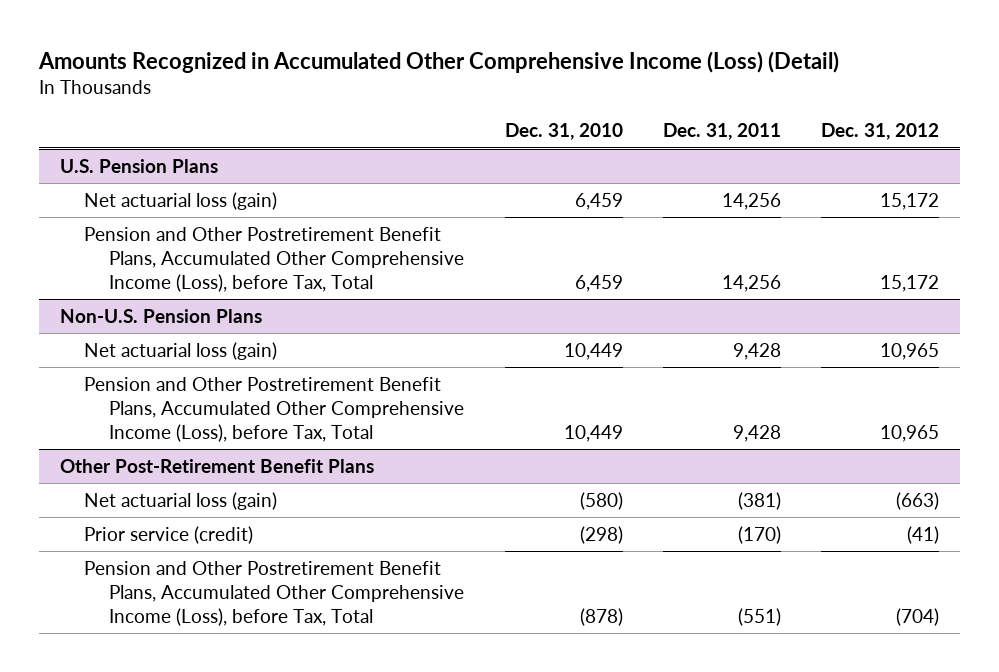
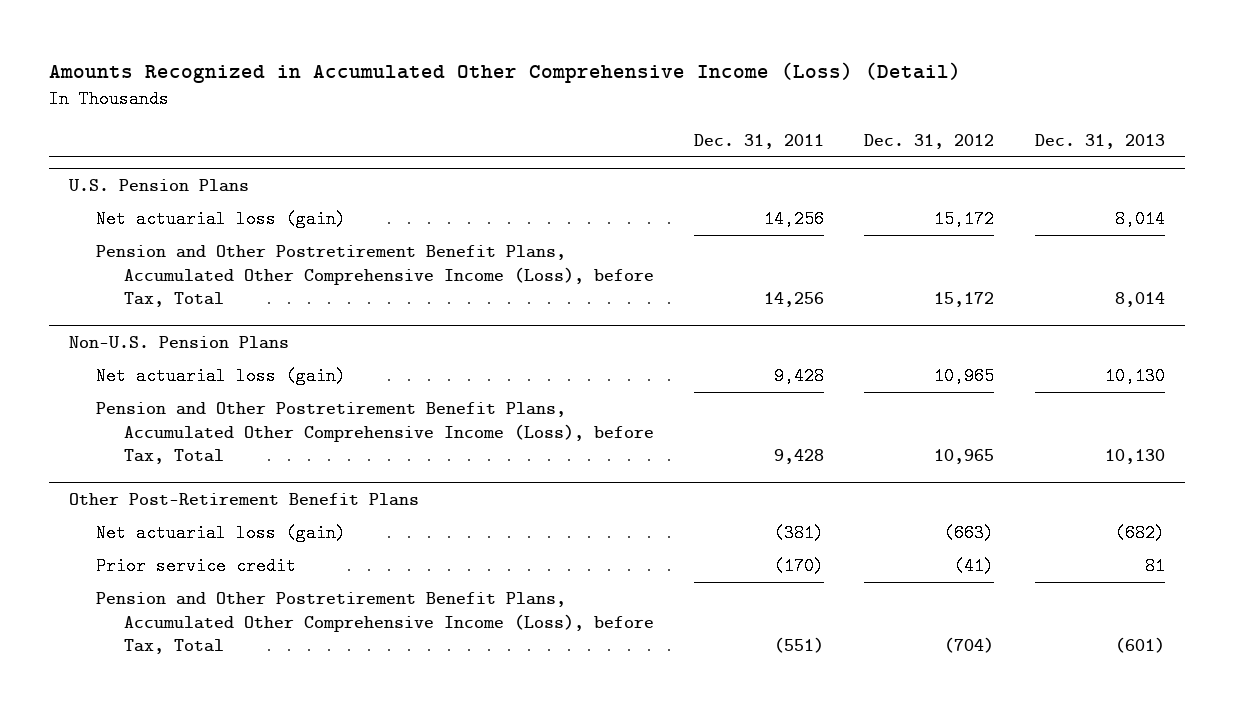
- | Dec. 31, 2010 | Dec. 31, 2011 | Dec. 31, 2012
+ | Dec. 31, 2011 | Dec. 31, 2012 | Dec. 31, 2013
@ Other Post-Retirement Benefit Plans
- Prior service (credit) | (298) | (170) | (41)
+ Prior service credit | (170) | (41) | 81

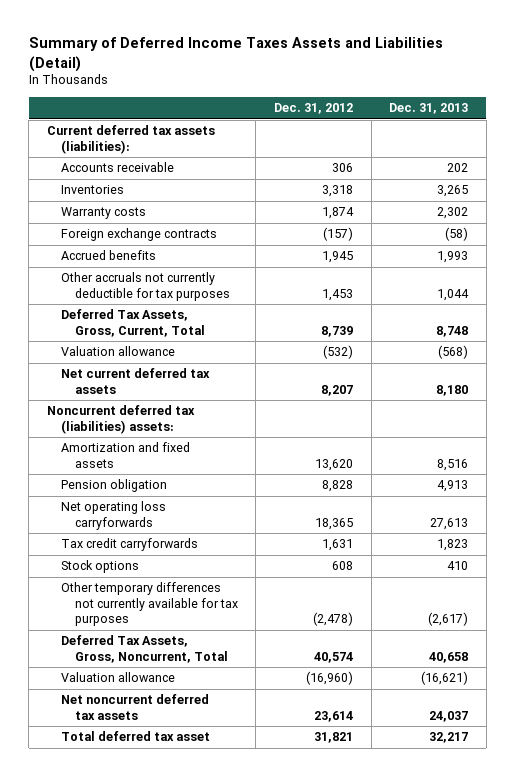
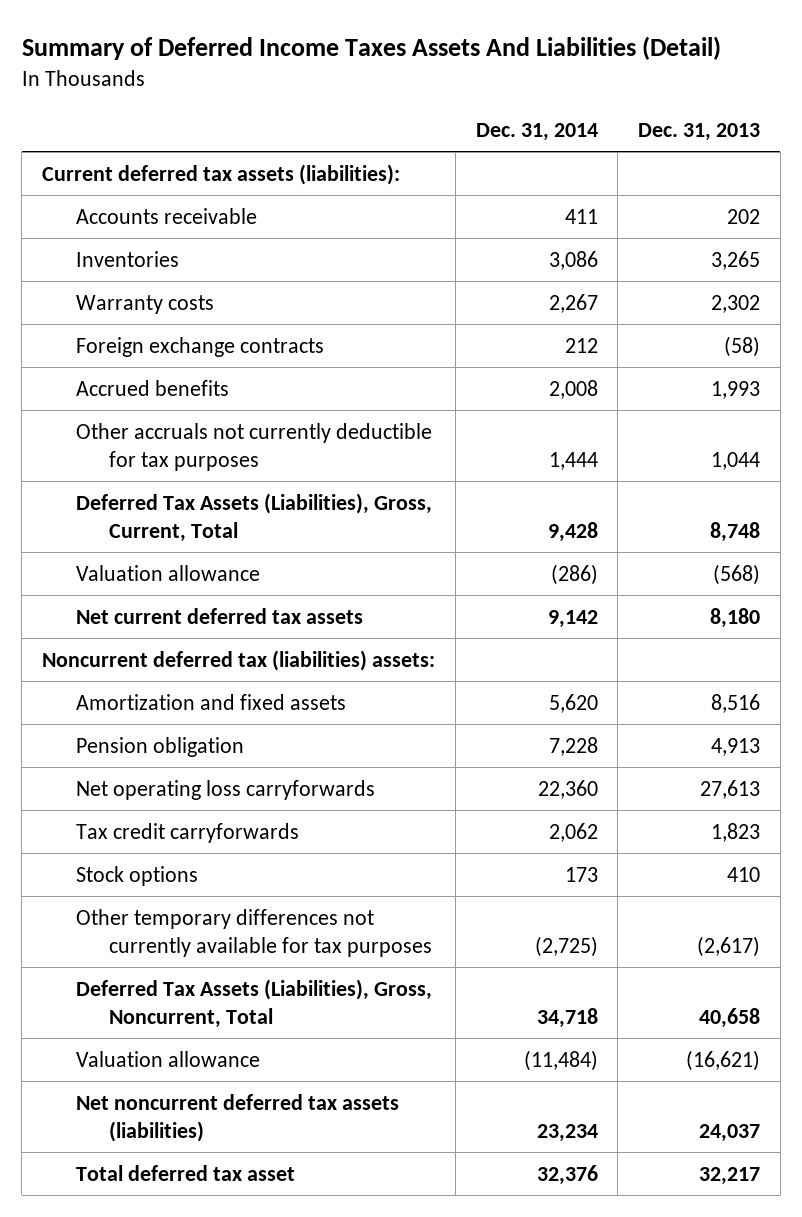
- Summary of Deferred Income Taxes Assets and Liabilities (Detail)
+ Summary of Deferred Income Taxes Assets And Liabilities (Detail)
- | Dec. 31, 2012 | Dec. 31, 2013
+ | Dec. 31, 2014 | Dec. 31, 2013
- Deferred Tax Assets, Gross, Current, Total | 8,739 | 8,748
+ Deferred Tax Assets (Liabilities), Gross, Current, Total | 9,428 | 8,748
- Deferred Tax Assets, Gross, Noncurrent, Total | 40,574 | 40,658
+ Deferred Tax Assets (Liabilities), Gross, Noncurrent, Total | 34,718 | 40,658
- Net noncurrent deferred tax assets | 23,614 | 24,037
+ Net noncurrent deferred tax assets (liabilities) | 23,234 | 24,037

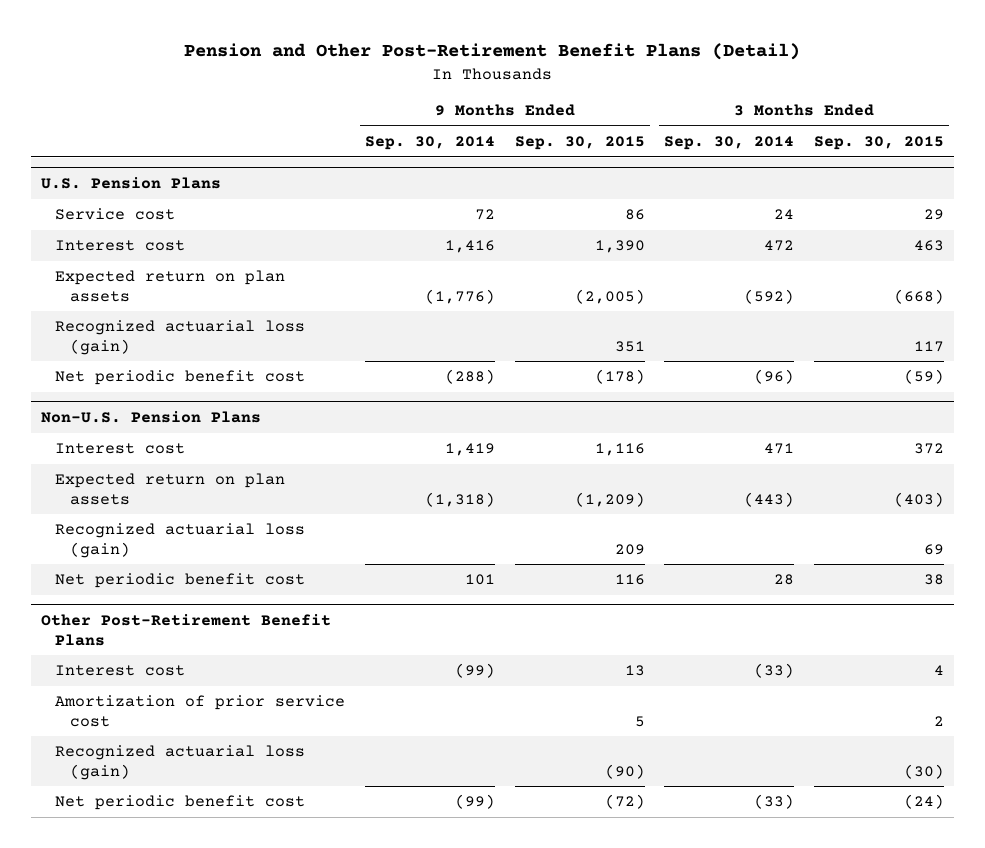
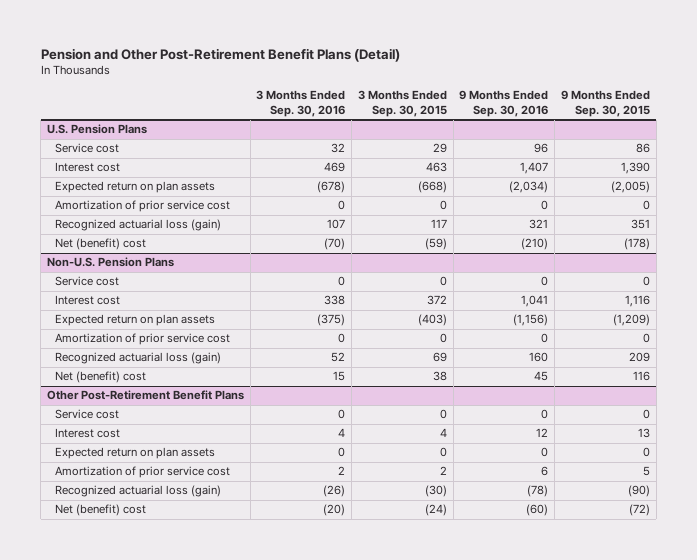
- | 9 Months Ended Sep. 30, 2014 | 9 Months Ended Sep. 30, 2015 | 3 Months Ended Sep. 30, 2014 | 3 Months Ended Sep. 30, 2015
+ | 3 Months Ended Sep. 30, 2016 | 3 Months Ended Sep. 30, 2015 | 9 Months Ended Sep. 30, 2016 | 9 Months Ended Sep. 30, 2015
@ U.S. Pension Plans
+ Amortization of prior service cost | 0 | 0 | 0 | 0
- Net periodic benefit cost | (288) | (178) | (96) | (59)
+ Net (benefit) cost | (70) | (59) | (210) | (178)
@ Non-U.S. Pension Plans
+ Service cost | 0 | 0 | 0 | 0
+ Amortization of prior service cost | 0 | 0 | 0 | 0
- Net periodic benefit cost | 101 | 116 | 28 | 38
+ Net (benefit) cost | 15 | 38 | 45 | 116
@ Other Post-Retirement Benefit Plans
+ Service cost | 0 | 0 | 0 | 0
+ Expected return on plan assets | 0 | 0 | 0 | 0
- Net periodic benefit cost | (99) | (72) | (33) | (24)
+ Net (benefit) cost | (20) | (24) | (60) | (72)

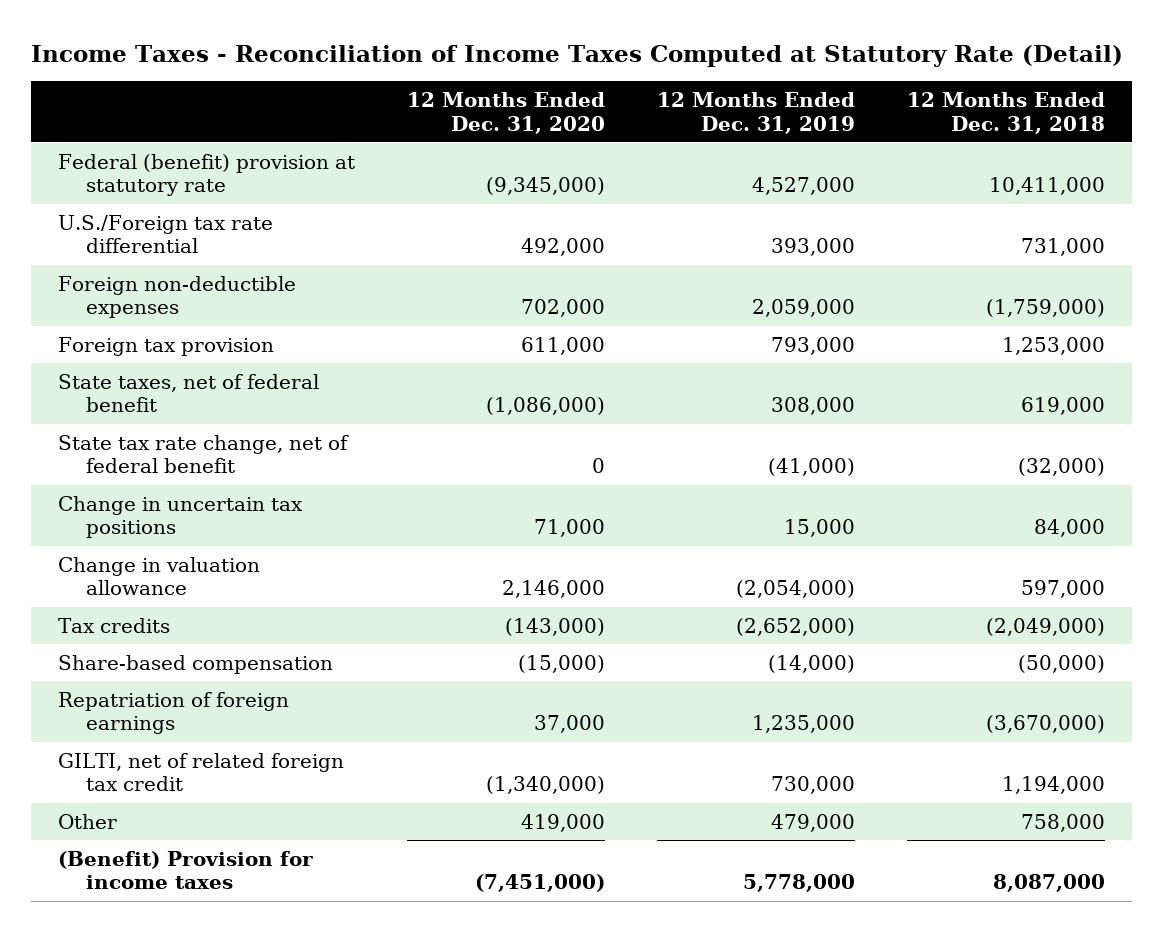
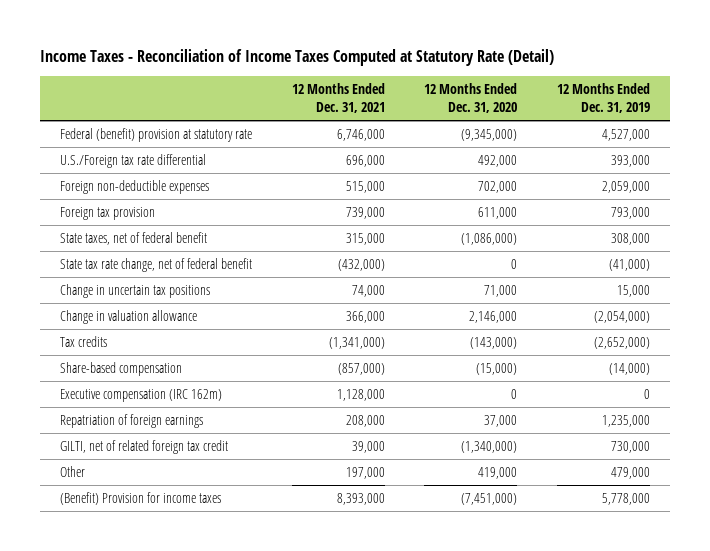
- | 12 Months Ended Dec. 31, 2020 | 12 Months Ended Dec. 31, 2019 | 12 Months Ended Dec. 31, 2018
+ | 12 Months Ended Dec. 31, 2021 | 12 Months Ended Dec. 31, 2020 | 12 Months Ended Dec. 31, 2019
+ Executive compensation (IRC 162m) | 1,128,000 | 0 | 0

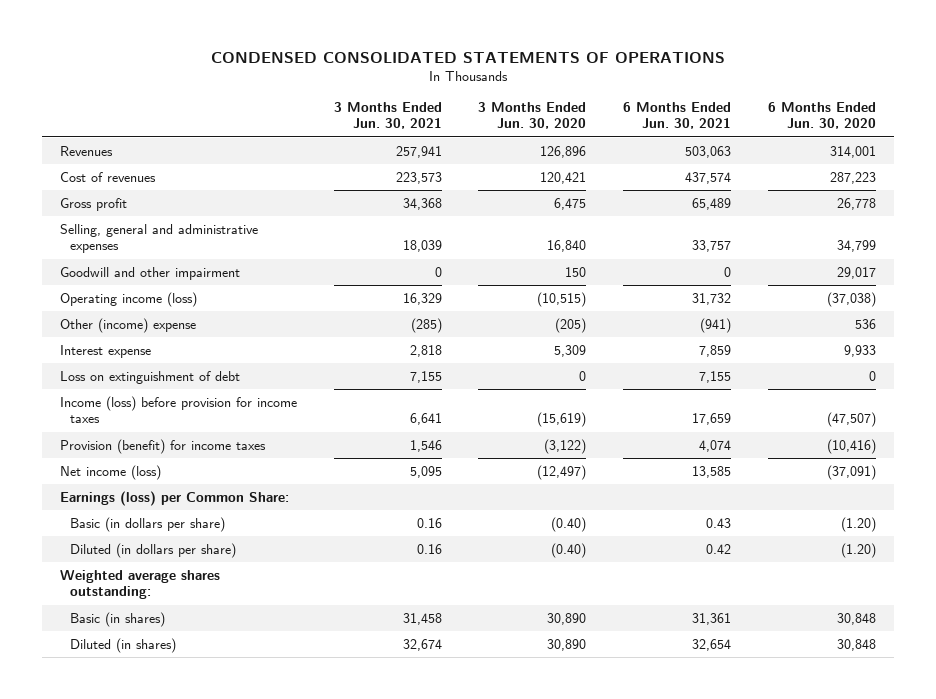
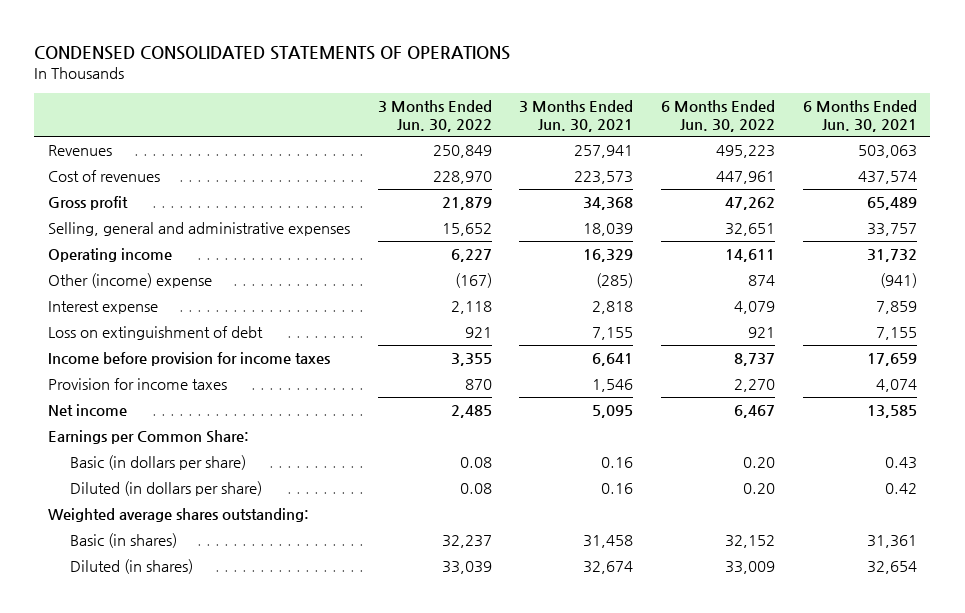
- | 3 Months Ended Jun. 30, 2021 | 3 Months Ended Jun. 30, 2020 | 6 Months Ended Jun. 30, 2021 | 6 Months Ended Jun. 30, 2020
+ | 3 Months Ended Jun. 30, 2022 | 3 Months Ended Jun. 30, 2021 | 6 Months Ended Jun. 30, 2022 | 6 Months Ended Jun. 30, 2021
- Goodwill and other impairment | 0 | 150 | 0 | 29,017
- Operating income (loss) | 16,329 | (10,515) | 31,732 | (37,038)
+ Operating income | 6,227 | 16,329 | 14,611 | 31,732
- Income (loss) before provision for income taxes | 6,641 | (15,619) | 17,659 | (47,507)
- Provision (benefit) for income taxes | 1,546 | (3,122) | 4,074 | (10,416)
- Net income (loss) | 5,095 | (12,497) | 13,585 | (37,091)
- Earnings (loss) per Common Share:
+ Income before provision for income taxes | 3,355 | 6,641 | 8,737 | 17,659
+ Provision for income taxes | 870 | 1,546 | 2,270 | 4,074
+ Net income | 2,485 | 5,095 | 6,467 | 13,585
+ Earnings per Common Share:

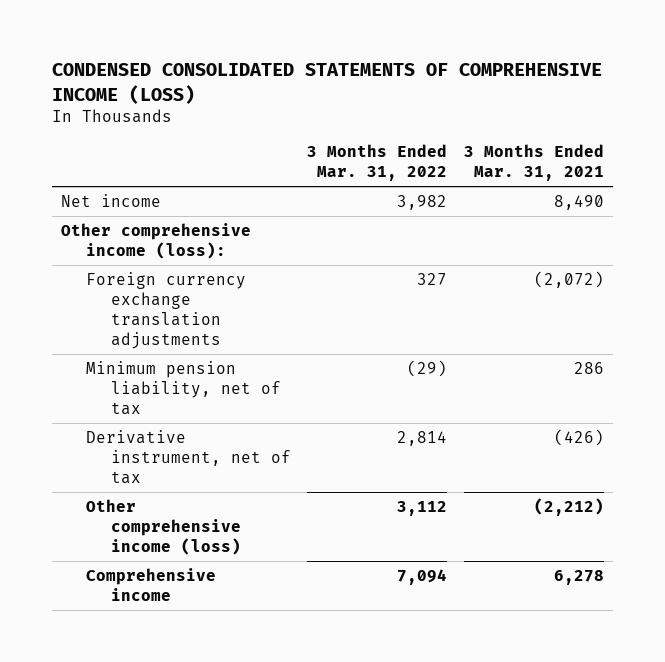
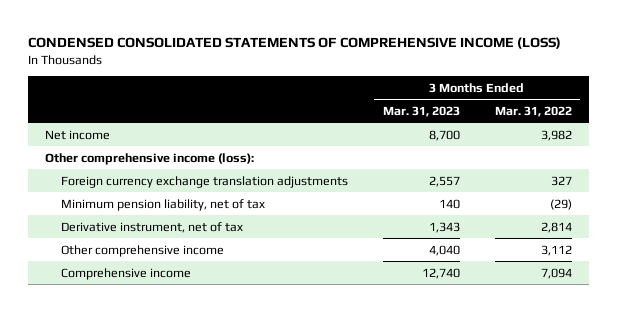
- | 3 Months Ended Mar. 31, 2022 | 3 Months Ended Mar. 31, 2021
+ | 3 Months Ended Mar. 31, 2023 | 3 Months Ended Mar. 31, 2022
- Other comprehensive income (loss) | 3,112 | (2,212)
+ Other comprehensive income | 4,040 | 3,112

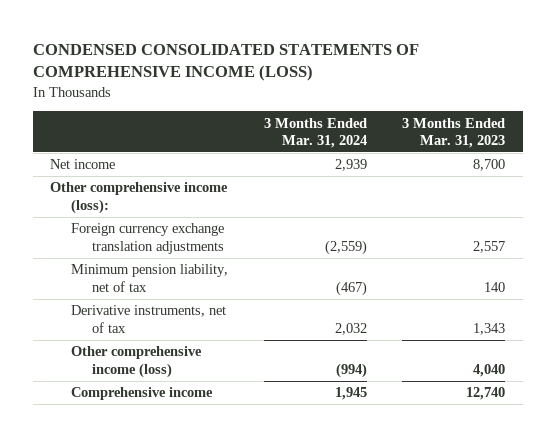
- | 3 Months Ended Mar. 31, 2023 | 3 Months Ended Mar. 31, 2022
+ | 3 Months Ended Mar. 31, 2024 | 3 Months Ended Mar. 31, 2023
- Derivative instrument, net of tax | 1,343 | 2,814
- Other comprehensive income | 4,040 | 3,112
+ Derivative instruments, net of tax | 2,032 | 1,343
+ Other comprehensive income (loss) | (994) | 4,040

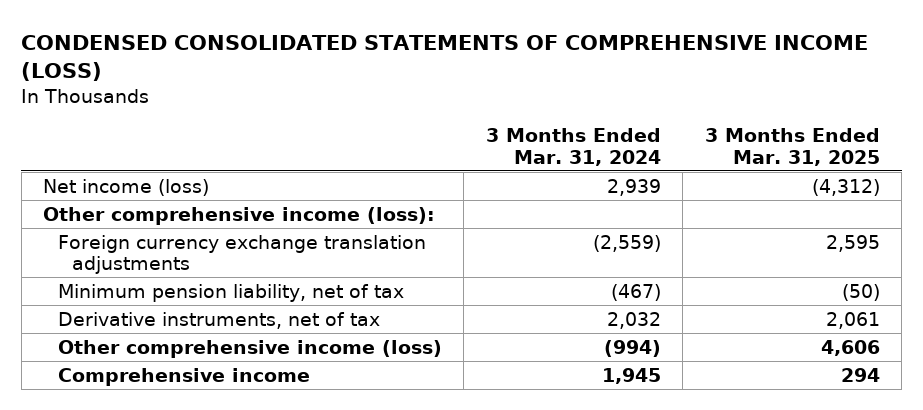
- | 3 Months Ended Mar. 31, 2024 | 3 Months Ended Mar. 31, 2023
+ | 3 Months Ended Mar. 31, 2024 | 3 Months Ended Mar. 31, 2025
- Net income | 2,939 | 8,700
+ Net income (loss) | 2,939 | (4,312)

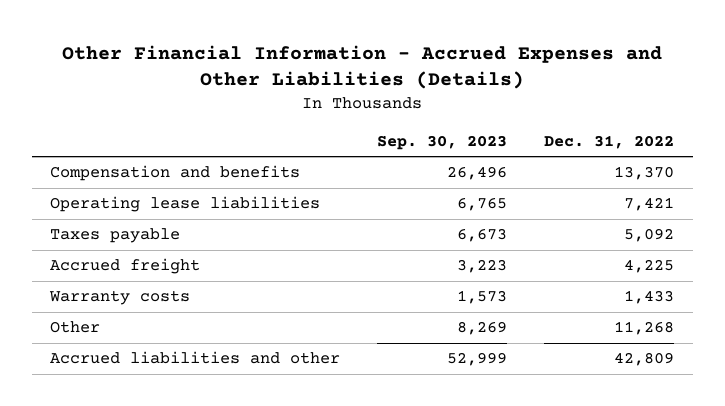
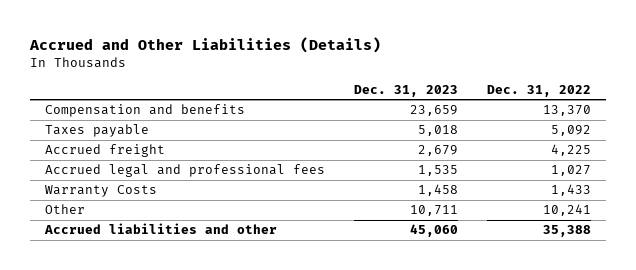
- Other Financial Information - Accrued Expenses and Other Liabilities (Details)
+ Accrued and Other Liabilities (Details)
- | Sep. 30, 2023 | Dec. 31, 2022
+ | Dec. 31, 2023 | Dec. 31, 2022
- Operating lease liabilities | 6,765 | 7,421
- Warranty costs | 1,573 | 1,433
- Other | 8,269 | 11,268
- Accrued liabilities and other | 52,999 | 42,809
+ Accrued legal and professional fees | 1,535 | 1,027
+ Warranty Costs | 1,458 | 1,433
+ Other | 10,711 | 10,241
+ Accrued liabilities and other | 45,060 | 35,388

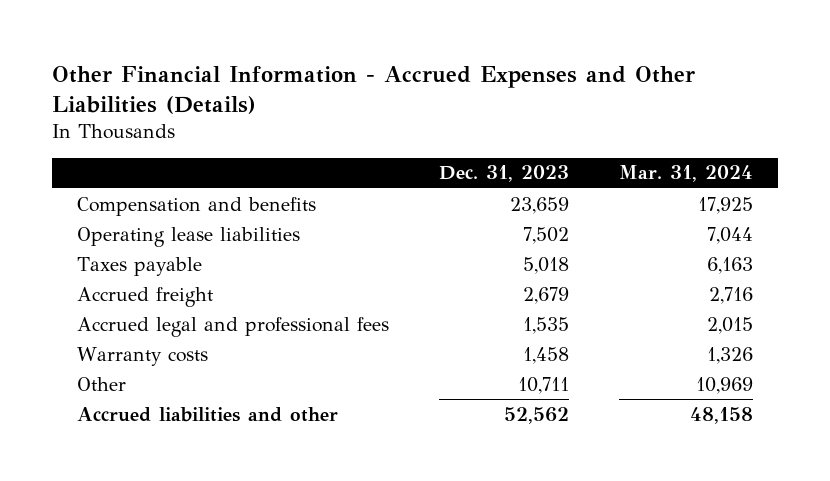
- Accrued and Other Liabilities (Details)
+ Other Financial Information - Accrued Expenses and Other Liabilities (Details)
- | Dec. 31, 2023 | Dec. 31, 2022
+ | Dec. 31, 2023 | Mar. 31, 2024
+ Operating lease liabilities | 7,502 | 7,044
- Warranty Costs | 1,458 | 1,433
+ Warranty costs | 1,458 | 1,326
- Accrued liabilities and other | 45,060 | 35,388
+ Accrued liabilities and other | 52,562 | 48,158

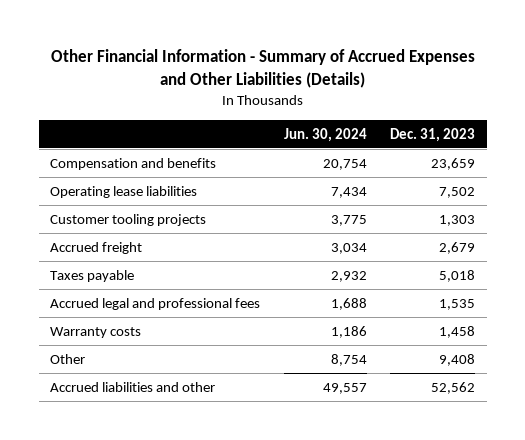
- Other Financial Information - Accrued Expenses and Other Liabilities (Details)
+ Other Financial Information - Summary of Accrued Expenses and Other Liabilities (Details)
- | Dec. 31, 2023 | Mar. 31, 2024
+ | Jun. 30, 2024 | Dec. 31, 2023
+ Customer tooling projects | 3,775 | 1,303
moved down: Taxes payable | 2,932 | 5,018
- Other | 10,711 | 10,969
+ Other | 8,754 | 9,408

